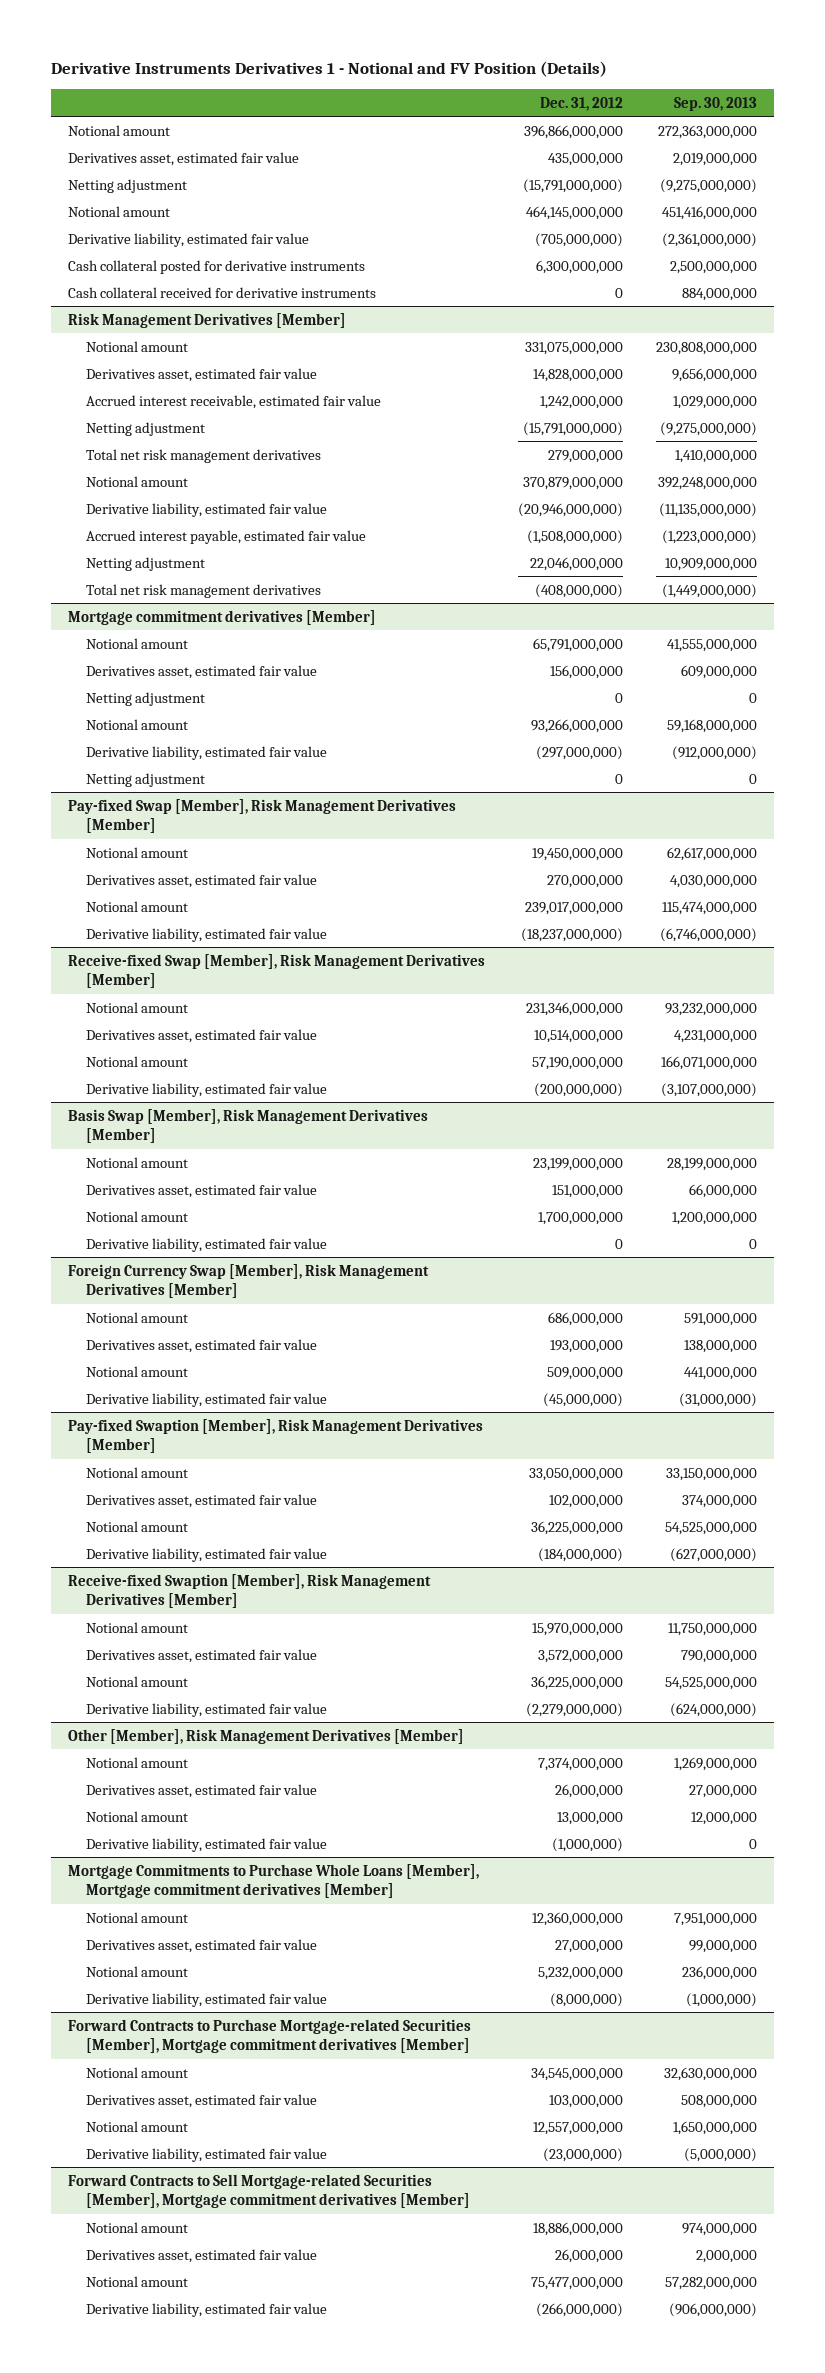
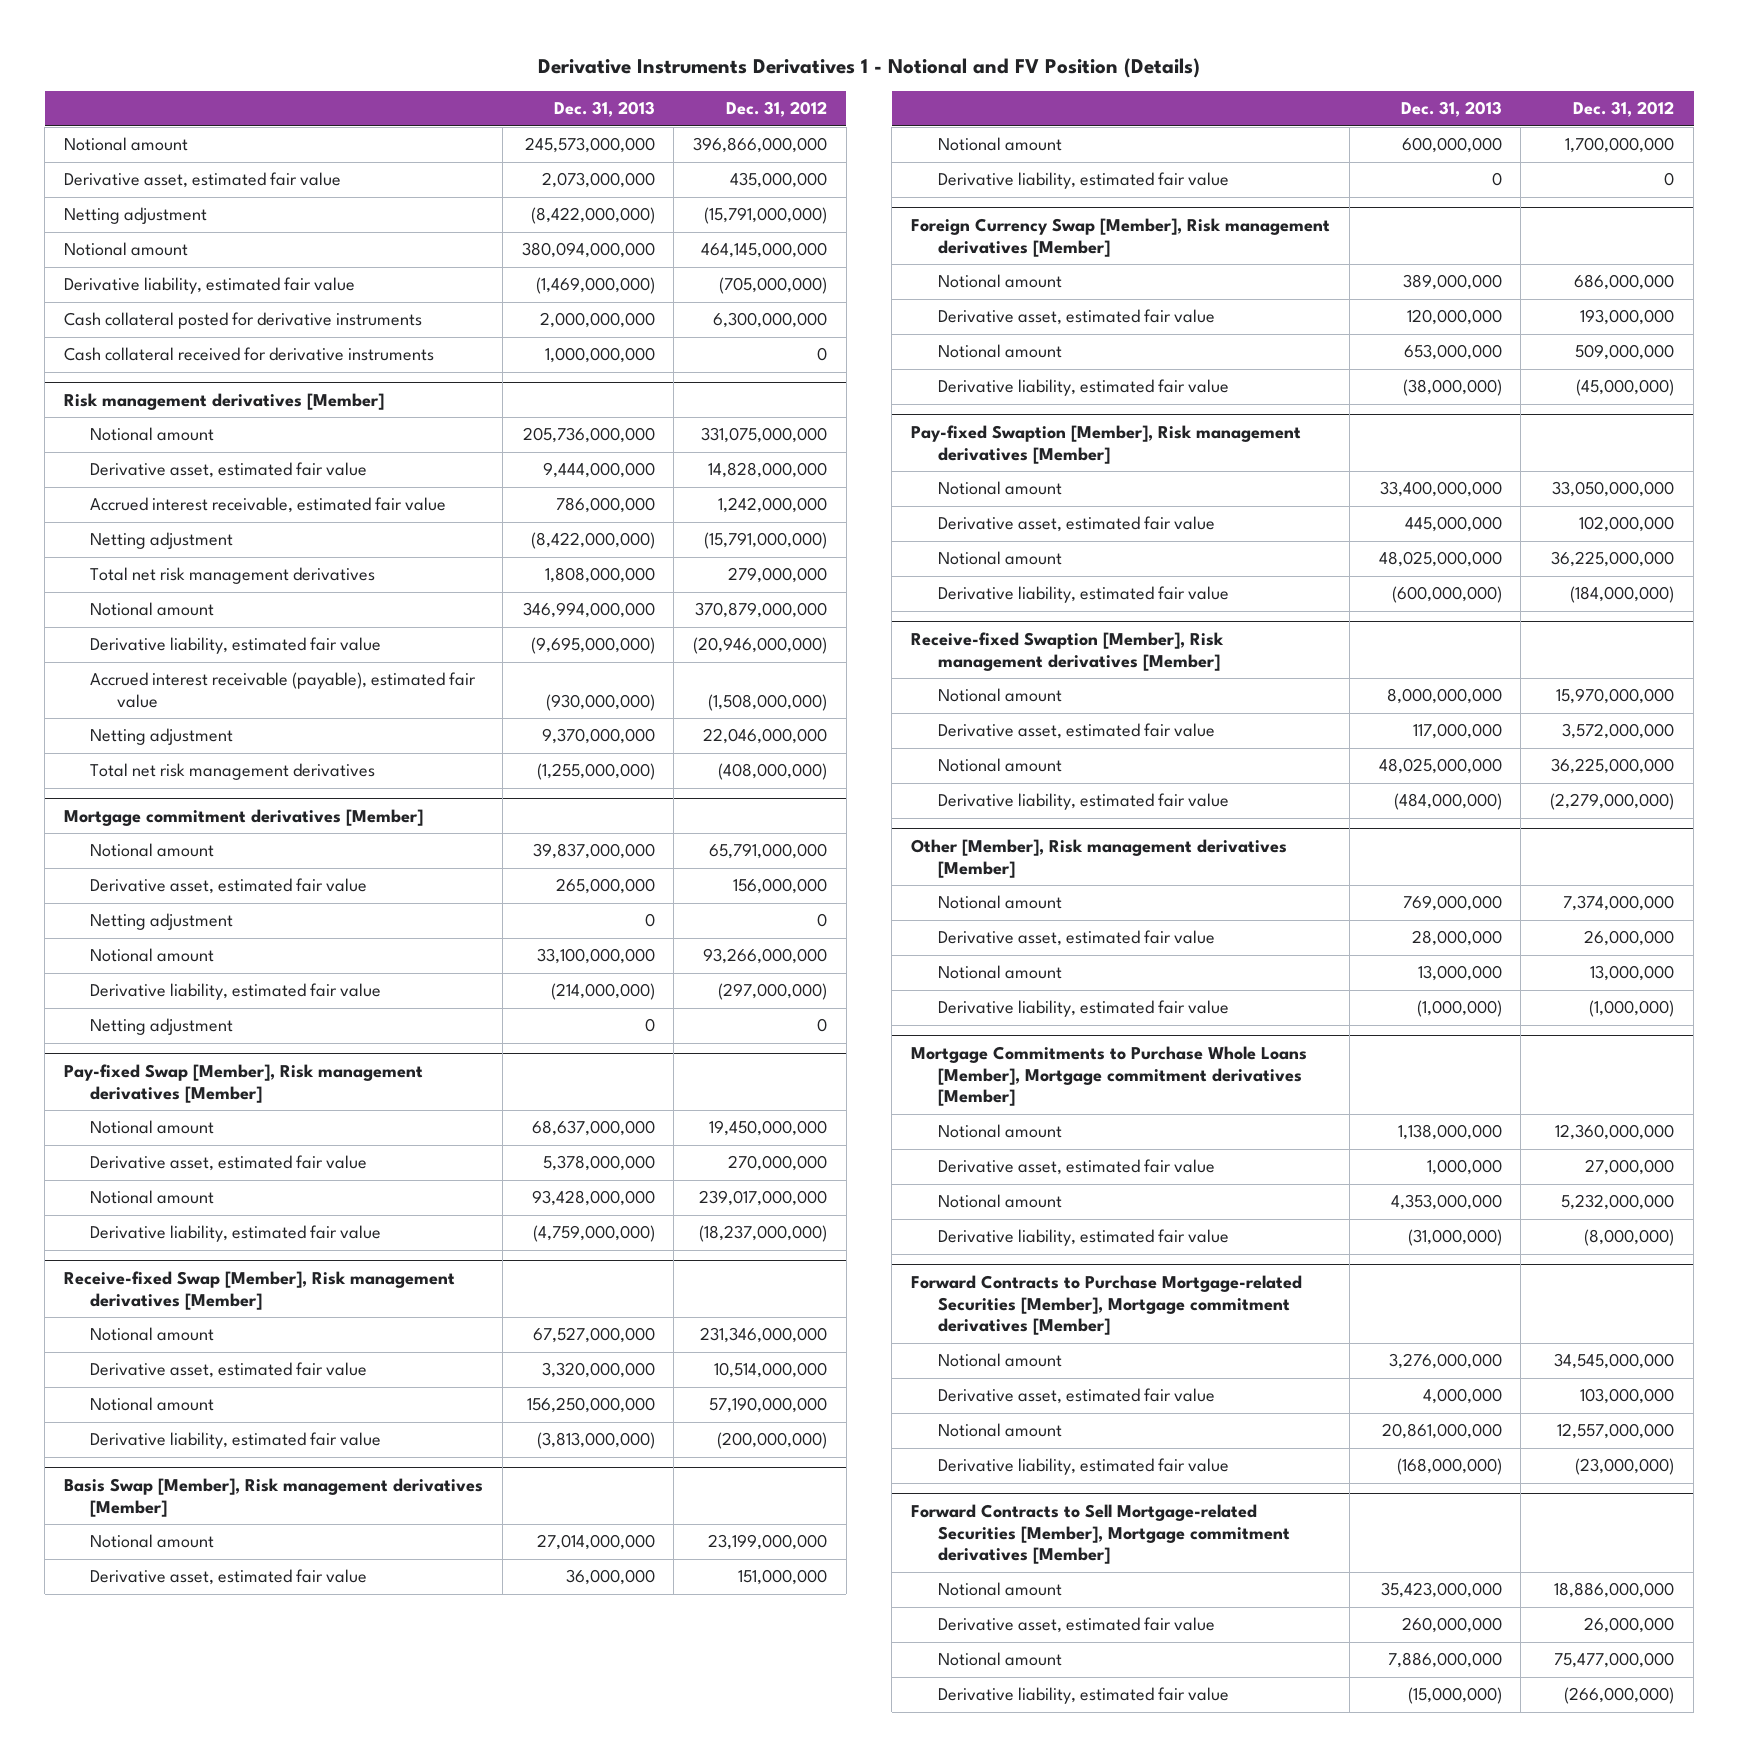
- | Dec. 31, 2012 | Sep. 30, 2013
+ | Dec. 31, 2013 | Dec. 31, 2012
- Derivatives asset, estimated fair value | 435,000,000 | 2,019,000,000
+ Derivative asset, estimated fair value | 2,073,000,000 | 435,000,000
- Risk Management Derivatives [Member]
+ Risk management derivatives [Member]
- Derivatives asset, estimated fair value | 14,828,000,000 | 9,656,000,000
+ Derivative asset, estimated fair value | 9,444,000,000 | 14,828,000,000
- Accrued interest payable, estimated fair value | (1,508,000,000) | (1,223,000,000)
+ Accrued interest receivable (payable), estimated fair value | (930,000,000) | (1,508,000,000)
@ Mortgage commitment derivatives [Member]
- Derivatives asset, estimated fair value | 156,000,000 | 609,000,000
+ Derivative asset, estimated fair value | 265,000,000 | 156,000,000
- Pay-fixed Swap [Member], Risk Management Derivatives [Member]
+ Pay-fixed Swap [Member], Risk management derivatives [Member]
- Derivatives asset, estimated fair value | 270,000,000 | 4,030,000,000
+ Derivative asset, estimated fair value | 5,378,000,000 | 270,000,000
- Receive-fixed Swap [Member], Risk Management Derivatives [Member]
+ Receive-fixed Swap [Member], Risk management derivatives [Member]
- Derivatives asset, estimated fair value | 10,514,000,000 | 4,231,000,000
+ Derivative asset, estimated fair value | 3,320,000,000 | 10,514,000,000
- Basis Swap [Member], Risk Management Derivatives [Member]
+ Basis Swap [Member], Risk management derivatives [Member]
- Derivatives asset, estimated fair value | 151,000,000 | 66,000,000
+ Derivative asset, estimated fair value | 36,000,000 | 151,000,000
- Foreign Currency Swap [Member], Risk Management Derivatives [Member]
+ Foreign Currency Swap [Member], Risk management derivatives [Member]
- Derivatives asset, estimated fair value | 193,000,000 | 138,000,000
+ Derivative asset, estimated fair value | 120,000,000 | 193,000,000
- Pay-fixed Swaption [Member], Risk Management Derivatives [Member]
+ Pay-fixed Swaption [Member], Risk management derivatives [Member]
- Derivatives asset, estimated fair value | 102,000,000 | 374,000,000
+ Derivative asset, estimated fair value | 445,000,000 | 102,000,000
- Receive-fixed Swaption [Member], Risk Management Derivatives [Member]
+ Receive-fixed Swaption [Member], Risk management derivatives [Member]
- Derivatives asset, estimated fair value | 3,572,000,000 | 790,000,000
+ Derivative asset, estimated fair value | 117,000,000 | 3,572,000,000
- Other [Member], Risk Management Derivatives [Member]
+ Other [Member], Risk management derivatives [Member]
- Derivatives asset, estimated fair value | 26,000,000 | 27,000,000
+ Derivative asset, estimated fair value | 28,000,000 | 26,000,000
@ Mortgage Commitments to Purchase Whole Loans [Member], Mortgage commitment derivatives [Member]
- Derivatives asset, estimated fair value | 27,000,000 | 99,000,000
+ Derivative asset, estimated fair value | 1,000,000 | 27,000,000
@ Forward Contracts to Purchase Mortgage-related Securities [Member], Mortgage commitment derivatives [Member]
- Derivatives asset, estimated fair value | 103,000,000 | 508,000,000
+ Derivative asset, estimated fair value | 4,000,000 | 103,000,000
@ Forward Contracts to Sell Mortgage-related Securities [Member], Mortgage commitment derivatives [Member]
- Derivatives asset, estimated fair value | 26,000,000 | 2,000,000
+ Derivative asset, estimated fair value | 260,000,000 | 26,000,000

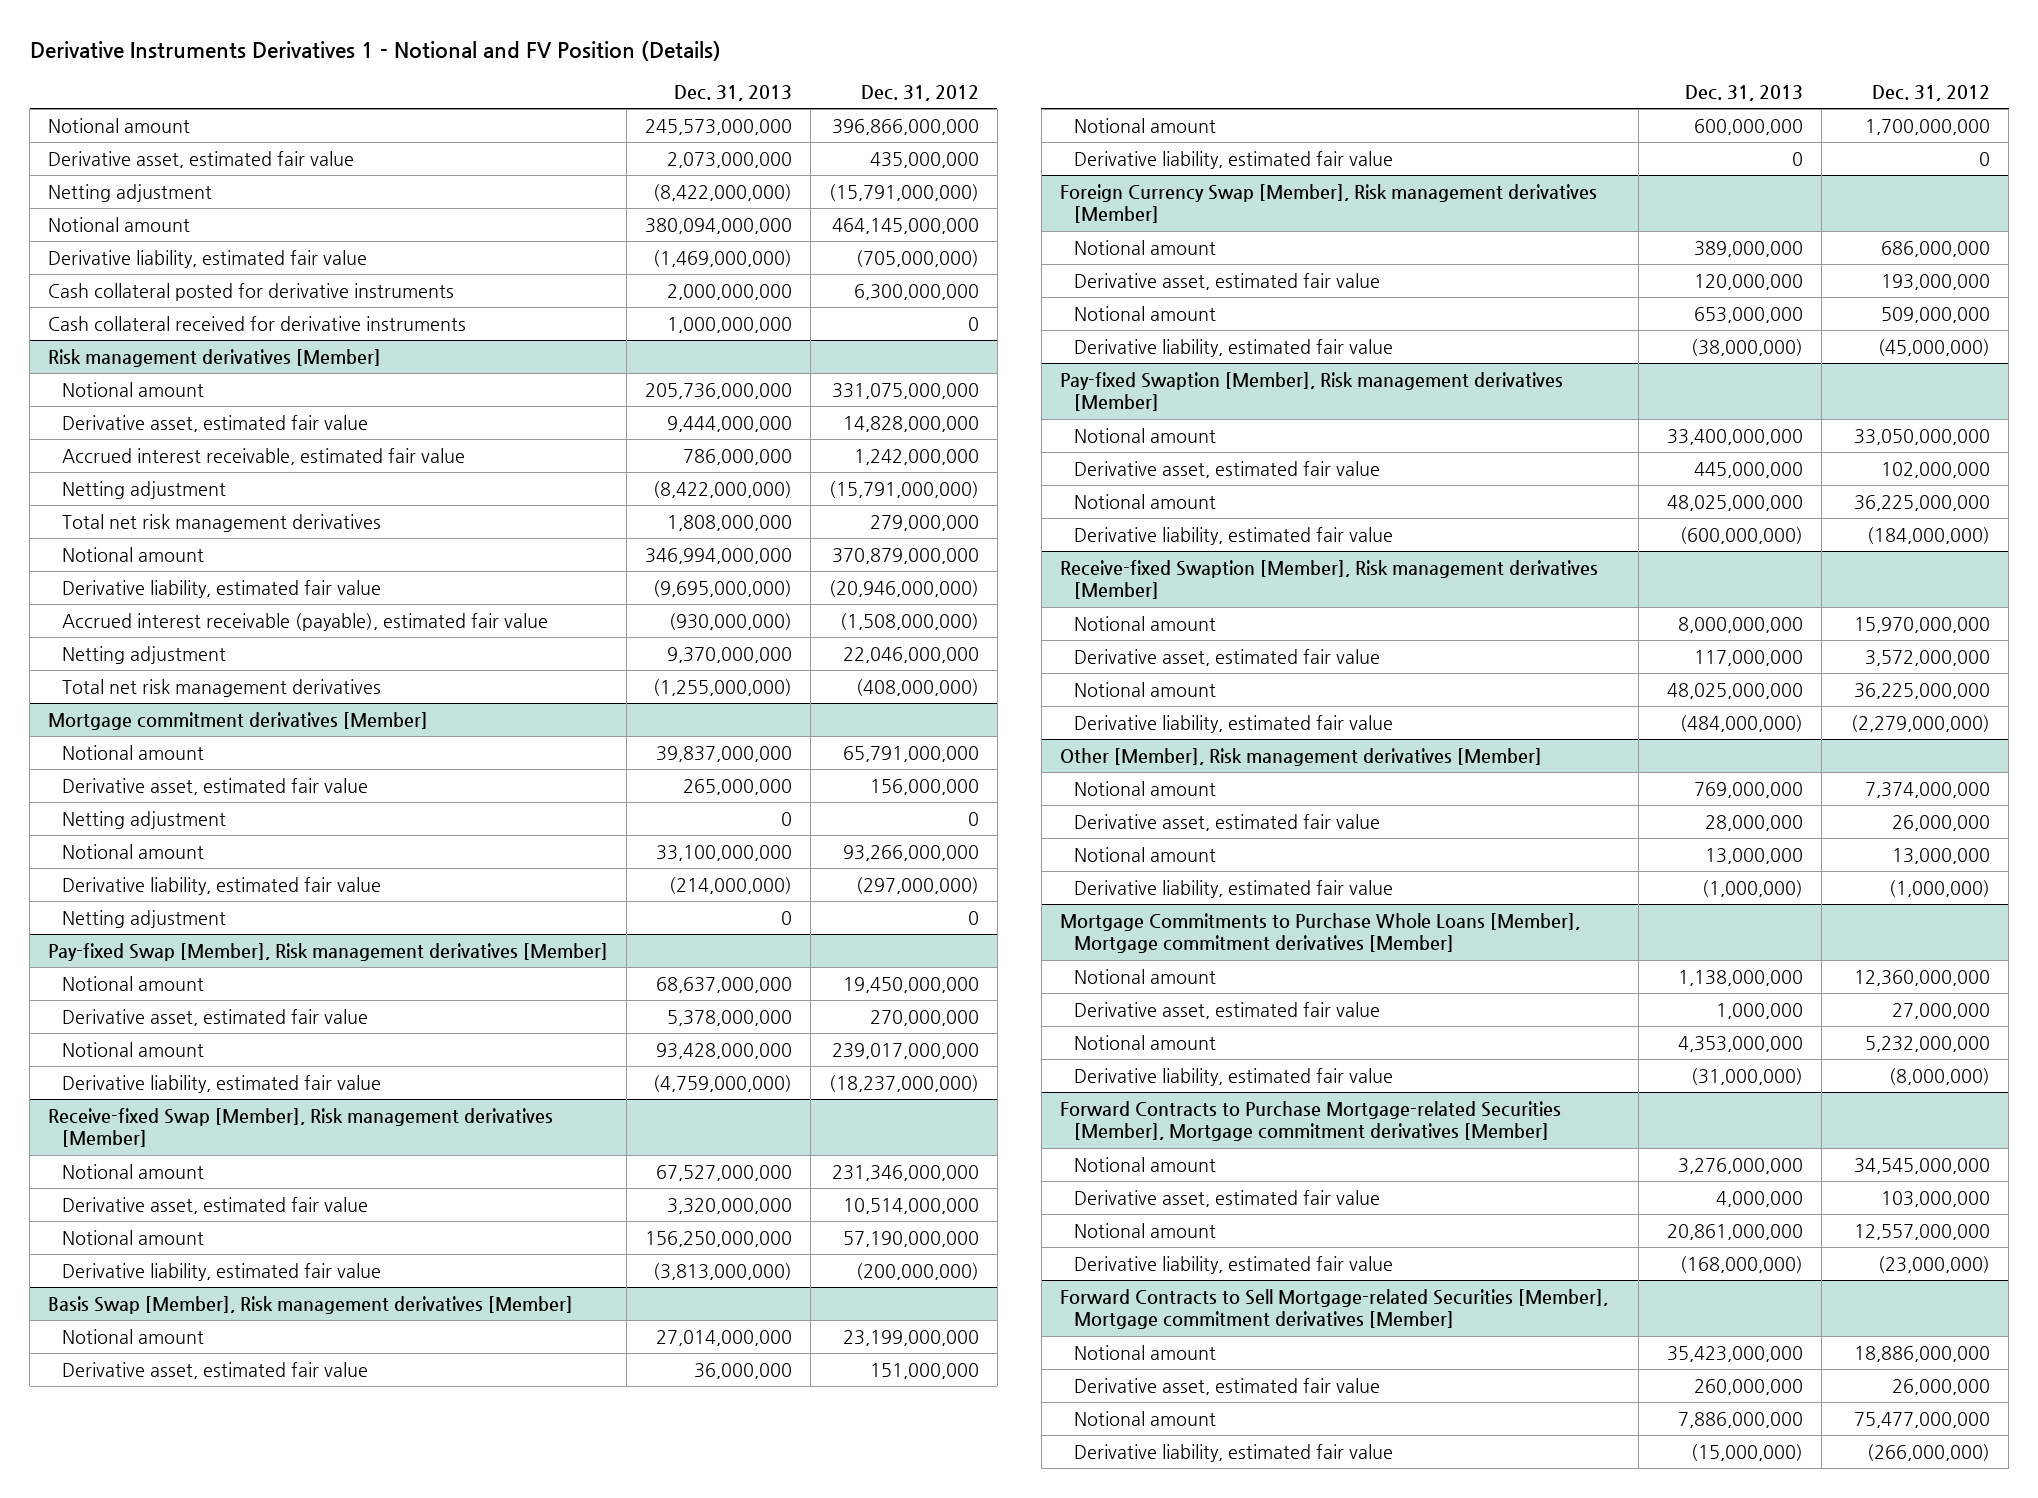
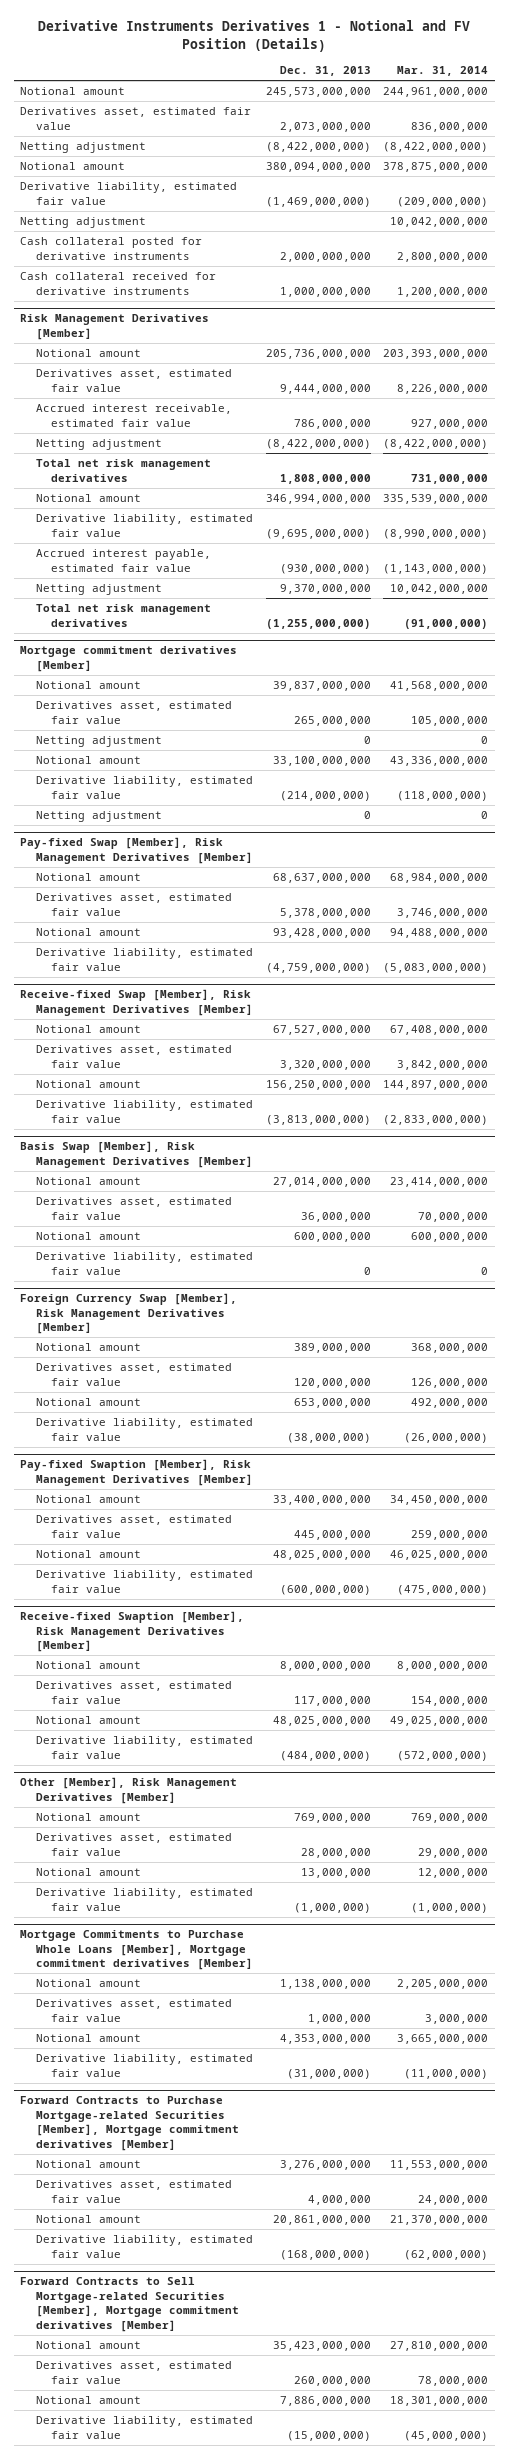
- | Dec. 31, 2013 | Dec. 31, 2012
+ | Dec. 31, 2013 | Mar. 31, 2014
- Derivative asset, estimated fair value | 2,073,000,000 | 435,000,000
+ Derivatives asset, estimated fair value | 2,073,000,000 | 836,000,000
+ Netting adjustment | | 10,042,000,000
- Risk management derivatives [Member]
+ Risk Management Derivatives [Member]
- Derivative asset, estimated fair value | 9,444,000,000 | 14,828,000,000
+ Derivatives asset, estimated fair value | 9,444,000,000 | 8,226,000,000
- Accrued interest receivable (payable), estimated fair value | (930,000,000) | (1,508,000,000)
+ Accrued interest payable, estimated fair value | (930,000,000) | (1,143,000,000)
@ Mortgage commitment derivatives [Member]
- Derivative asset, estimated fair value | 265,000,000 | 156,000,000
+ Derivatives asset, estimated fair value | 265,000,000 | 105,000,000
- Pay-fixed Swap [Member], Risk management derivatives [Member]
+ Pay-fixed Swap [Member], Risk Management Derivatives [Member]
- Derivative asset, estimated fair value | 5,378,000,000 | 270,000,000
+ Derivatives asset, estimated fair value | 5,378,000,000 | 3,746,000,000
- Receive-fixed Swap [Member], Risk management derivatives [Member]
+ Receive-fixed Swap [Member], Risk Management Derivatives [Member]
- Derivative asset, estimated fair value | 3,320,000,000 | 10,514,000,000
+ Derivatives asset, estimated fair value | 3,320,000,000 | 3,842,000,000
- Basis Swap [Member], Risk management derivatives [Member]
+ Basis Swap [Member], Risk Management Derivatives [Member]
- Derivative asset, estimated fair value | 36,000,000 | 151,000,000
+ Derivatives asset, estimated fair value | 36,000,000 | 70,000,000
- Foreign Currency Swap [Member], Risk management derivatives [Member]
+ Foreign Currency Swap [Member], Risk Management Derivatives [Member]
- Derivative asset, estimated fair value | 120,000,000 | 193,000,000
+ Derivatives asset, estimated fair value | 120,000,000 | 126,000,000
- Pay-fixed Swaption [Member], Risk management derivatives [Member]
+ Pay-fixed Swaption [Member], Risk Management Derivatives [Member]
- Derivative asset, estimated fair value | 445,000,000 | 102,000,000
+ Derivatives asset, estimated fair value | 445,000,000 | 259,000,000
- Receive-fixed Swaption [Member], Risk management derivatives [Member]
+ Receive-fixed Swaption [Member], Risk Management Derivatives [Member]
- Derivative asset, estimated fair value | 117,000,000 | 3,572,000,000
+ Derivatives asset, estimated fair value | 117,000,000 | 154,000,000
- Other [Member], Risk management derivatives [Member]
+ Other [Member], Risk Management Derivatives [Member]
- Derivative asset, estimated fair value | 28,000,000 | 26,000,000
+ Derivatives asset, estimated fair value | 28,000,000 | 29,000,000
@ Mortgage Commitments to Purchase Whole Loans [Member], Mortgage commitment derivatives [Member]
- Derivative asset, estimated fair value | 1,000,000 | 27,000,000
+ Derivatives asset, estimated fair value | 1,000,000 | 3,000,000
@ Forward Contracts to Purchase Mortgage-related Securities [Member], Mortgage commitment derivatives [Member]
- Derivative asset, estimated fair value | 4,000,000 | 103,000,000
+ Derivatives asset, estimated fair value | 4,000,000 | 24,000,000
@ Forward Contracts to Sell Mortgage-related Securities [Member], Mortgage commitment derivatives [Member]
- Derivative asset, estimated fair value | 260,000,000 | 26,000,000
+ Derivatives asset, estimated fair value | 260,000,000 | 78,000,000

